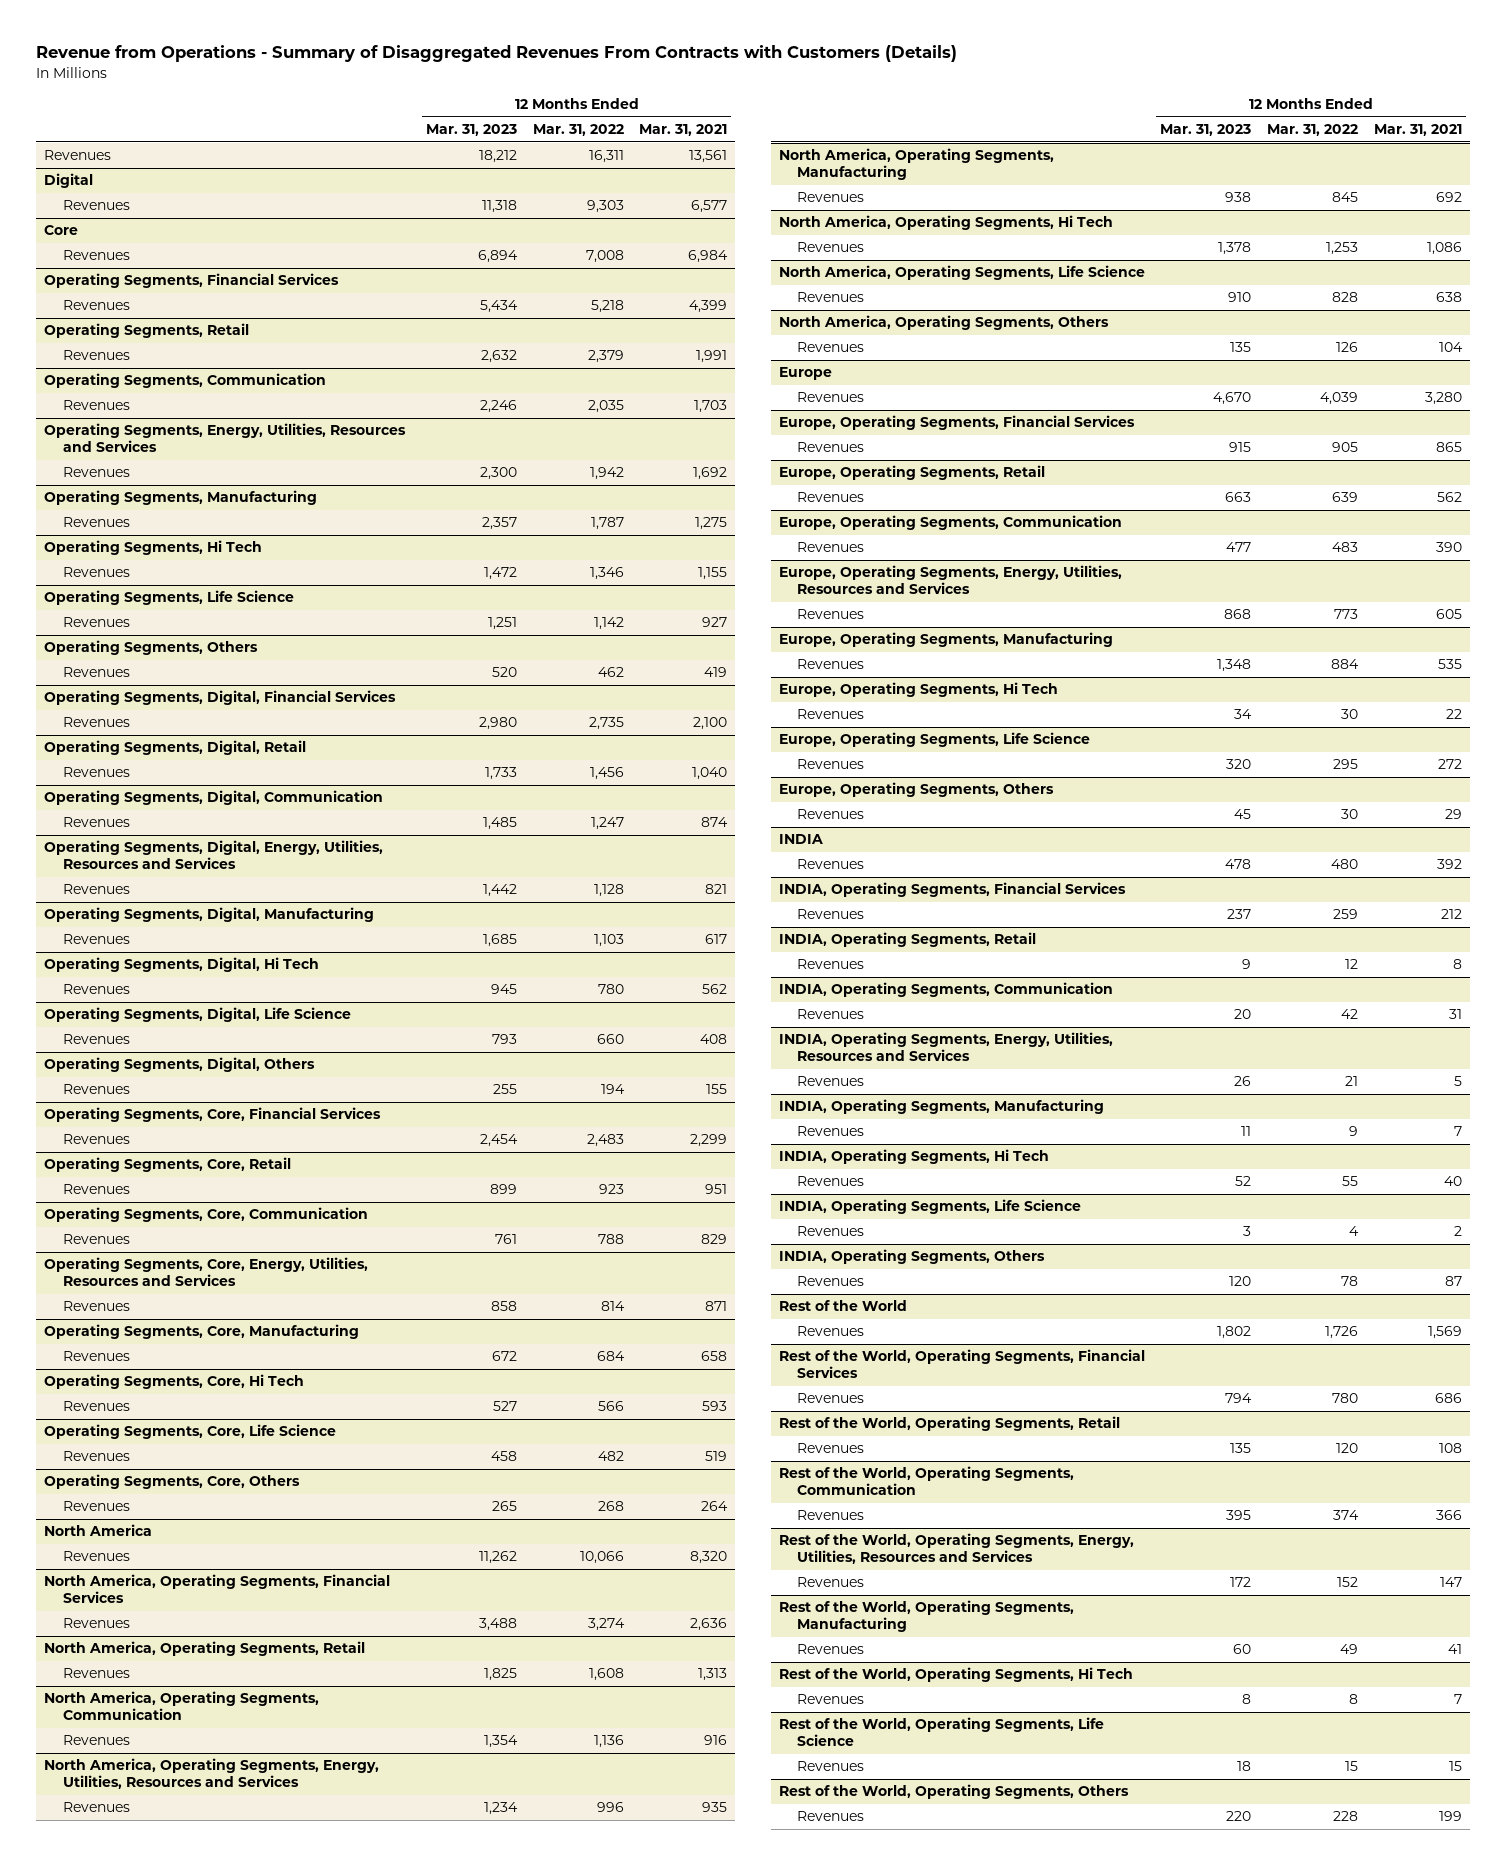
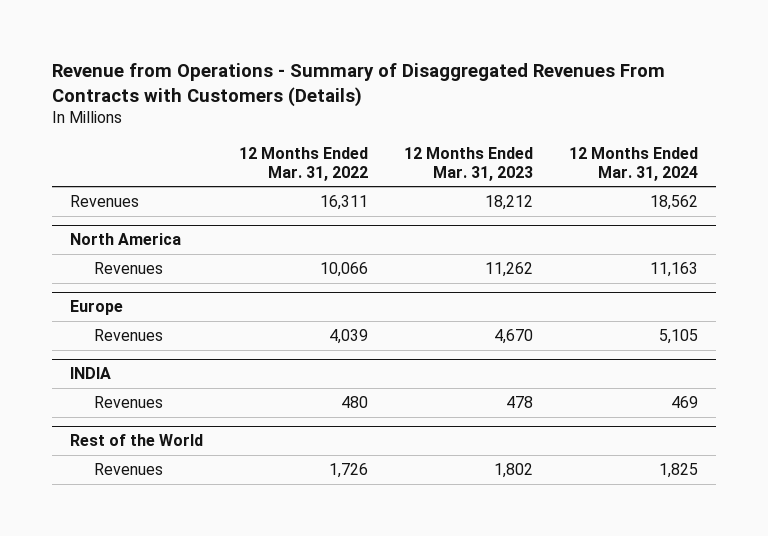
- | 12 Months Ended Mar. 31, 2023 | 12 Months Ended Mar. 31, 2022 | 12 Months Ended Mar. 31, 2021
+ | 12 Months Ended Mar. 31, 2022 | 12 Months Ended Mar. 31, 2023 | 12 Months Ended Mar. 31, 2024
- Digital
- Revenues | 11,318 | 9,303 | 6,577
- Core
- Revenues | 6,894 | 7,008 | 6,984
- Operating Segments, Financial Services
- Revenues | 5,434 | 5,218 | 4,399
- Operating Segments, Retail
- Revenues | 2,632 | 2,379 | 1,991
- Operating Segments, Communication
- Revenues | 2,246 | 2,035 | 1,703
- Operating Segments, Energy, Utilities, Resources and Services
- Revenues | 2,300 | 1,942 | 1,692
- Operating Segments, Manufacturing
- Revenues | 2,357 | 1,787 | 1,275
- Operating Segments, Hi Tech
- Revenues | 1,472 | 1,346 | 1,155
- Operating Segments, Life Science
- Revenues | 1,251 | 1,142 | 927
- Operating Segments, Others
- Revenues | 520 | 462 | 419
- Operating Segments, Digital, Financial Services
- Revenues | 2,980 | 2,735 | 2,100
- Operating Segments, Digital, Retail
- Revenues | 1,733 | 1,456 | 1,040
- Operating Segments, Digital, Communication
- Revenues | 1,485 | 1,247 | 874
- Operating Segments, Digital, Energy, Utilities, Resources and Services
- Revenues | 1,442 | 1,128 | 821
- Operating Segments, Digital, Manufacturing
- Revenues | 1,685 | 1,103 | 617
- Operating Segments, Digital, Hi Tech
- Revenues | 945 | 780 | 562
- Operating Segments, Digital, Life Science
- Revenues | 793 | 660 | 408
- Operating Segments, Digital, Others
- Revenues | 255 | 194 | 155
- Operating Segments, Core, Financial Services
- Revenues | 2,454 | 2,483 | 2,299
- Operating Segments, Core, Retail
- Revenues | 899 | 923 | 951
- Operating Segments, Core, Communication
- Revenues | 761 | 788 | 829
- Operating Segments, Core, Energy, Utilities, Resources and Services
- Revenues | 858 | 814 | 871
- Operating Segments, Core, Manufacturing
- Revenues | 672 | 684 | 658
- Operating Segments, Core, Hi Tech
- Revenues | 527 | 566 | 593
- Operating Segments, Core, Life Science
- Revenues | 458 | 482 | 519
- Operating Segments, Core, Others
- Revenues | 265 | 268 | 264
- North America, Operating Segments, Financial Services
- Revenues | 3,488 | 3,274 | 2,636
- North America, Operating Segments, Retail
- Revenues | 1,825 | 1,608 | 1,313
- North America, Operating Segments, Communication
- Revenues | 1,354 | 1,136 | 916
- North America, Operating Segments, Energy, Utilities, Resources and Services
- Revenues | 1,234 | 996 | 935
- North America, Operating Segments, Manufacturing
- Revenues | 938 | 845 | 692
- North America, Operating Segments, Hi Tech
- Revenues | 1,378 | 1,253 | 1,086
- North America, Operating Segments, Life Science
- Revenues | 910 | 828 | 638
- North America, Operating Segments, Others
- Revenues | 135 | 126 | 104
- Europe, Operating Segments, Financial Services
- Revenues | 915 | 905 | 865
- Europe, Operating Segments, Retail
- Revenues | 663 | 639 | 562
- Europe, Operating Segments, Communication
- Revenues | 477 | 483 | 390
- Europe, Operating Segments, Energy, Utilities, Resources and Services
- Revenues | 868 | 773 | 605
- Europe, Operating Segments, Manufacturing
- Revenues | 1,348 | 884 | 535
- Europe, Operating Segments, Hi Tech
- Revenues | 34 | 30 | 22
- Europe, Operating Segments, Life Science
- Revenues | 320 | 295 | 272
- Europe, Operating Segments, Others
- Revenues | 45 | 30 | 29
- INDIA, Operating Segments, Financial Services
- Revenues | 237 | 259 | 212
- INDIA, Operating Segments, Retail
- Revenues | 9 | 12 | 8
- INDIA, Operating Segments, Communication
- Revenues | 20 | 42 | 31
- INDIA, Operating Segments, Energy, Utilities, Resources and Services
- Revenues | 26 | 21 | 5
- INDIA, Operating Segments, Manufacturing
- Revenues | 11 | 9 | 7
- INDIA, Operating Segments, Hi Tech
- Revenues | 52 | 55 | 40
- INDIA, Operating Segments, Life Science
- Revenues | 3 | 4 | 2
- INDIA, Operating Segments, Others
- Revenues | 120 | 78 | 87
- Rest of the World, Operating Segments, Financial Services
- Revenues | 794 | 780 | 686
- Rest of the World, Operating Segments, Retail
- Revenues | 135 | 120 | 108
- Rest of the World, Operating Segments, Communication
- Revenues | 395 | 374 | 366
- Rest of the World, Operating Segments, Energy, Utilities, Resources and Services
- Revenues | 172 | 152 | 147
- Rest of the World, Operating Segments, Manufacturing
- Revenues | 60 | 49 | 41
- Rest of the World, Operating Segments, Hi Tech
- Revenues | 8 | 8 | 7
- Rest of the World, Operating Segments, Life Science
- Revenues | 18 | 15 | 15
- Rest of the World, Operating Segments, Others
- Revenues | 220 | 228 | 199

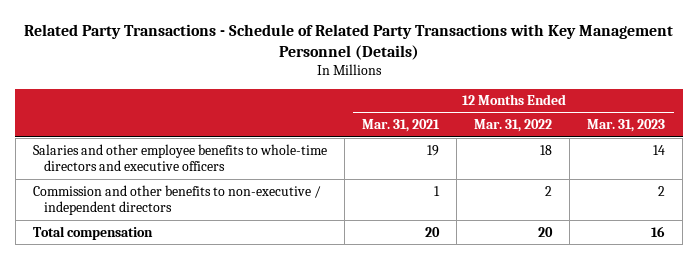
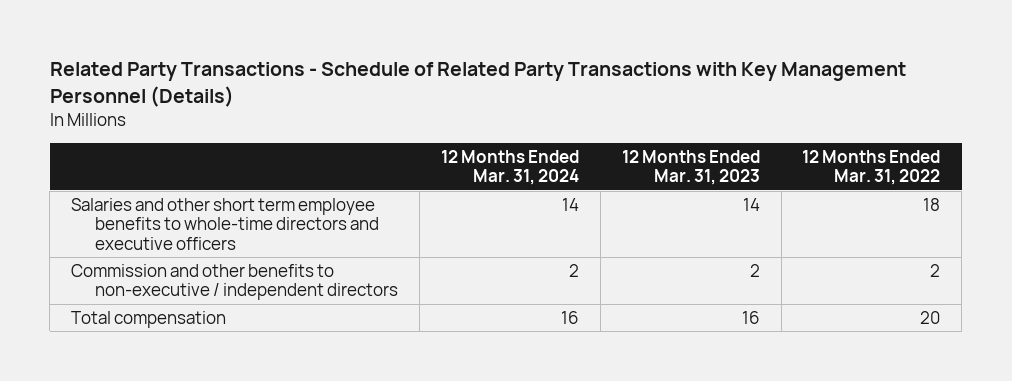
- | 12 Months Ended Mar. 31, 2021 | 12 Months Ended Mar. 31, 2022 | 12 Months Ended Mar. 31, 2023
+ | 12 Months Ended Mar. 31, 2024 | 12 Months Ended Mar. 31, 2023 | 12 Months Ended Mar. 31, 2022
- Salaries and other employee benefits to whole-time directors and executive officers | 19 | 18 | 14
+ Salaries and other short term employee benefits to whole-time directors and executive officers | 14 | 14 | 18

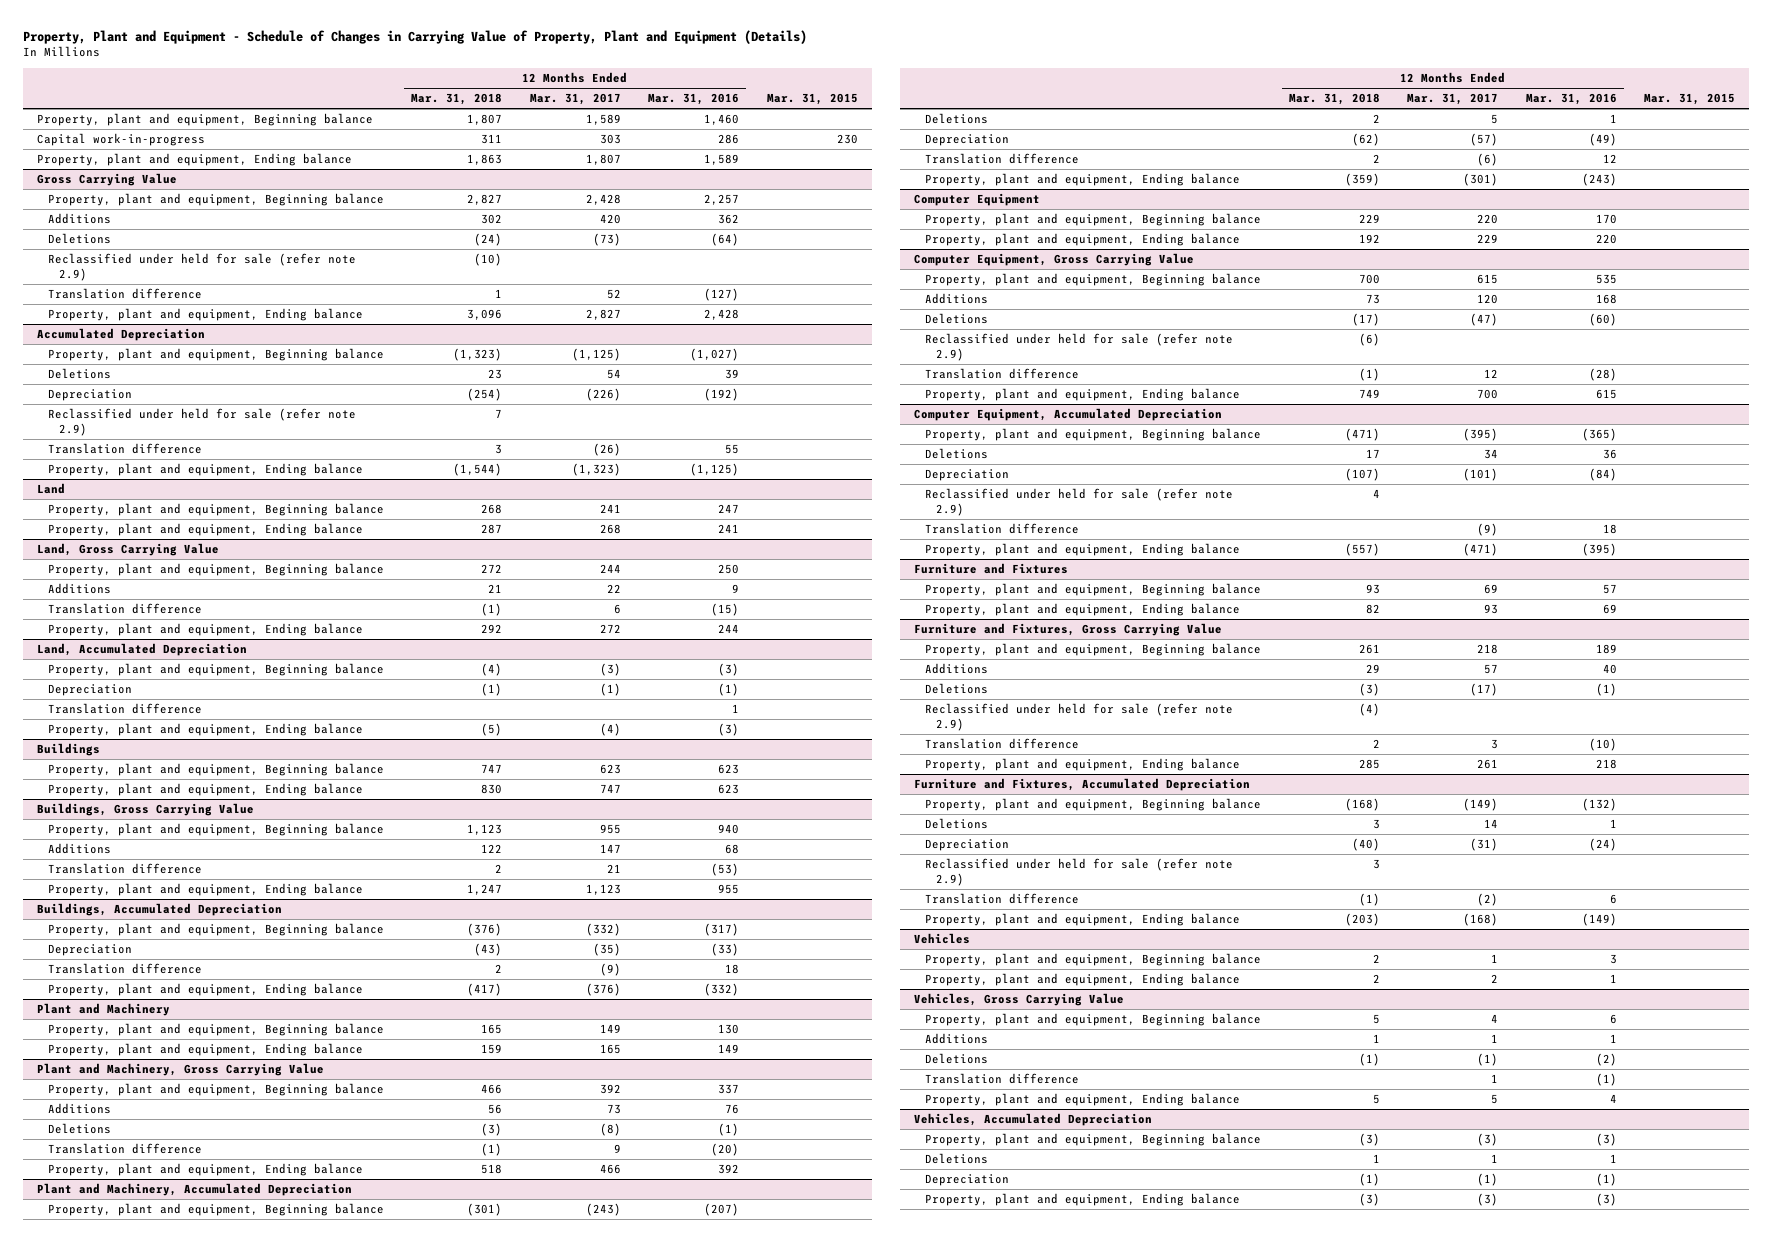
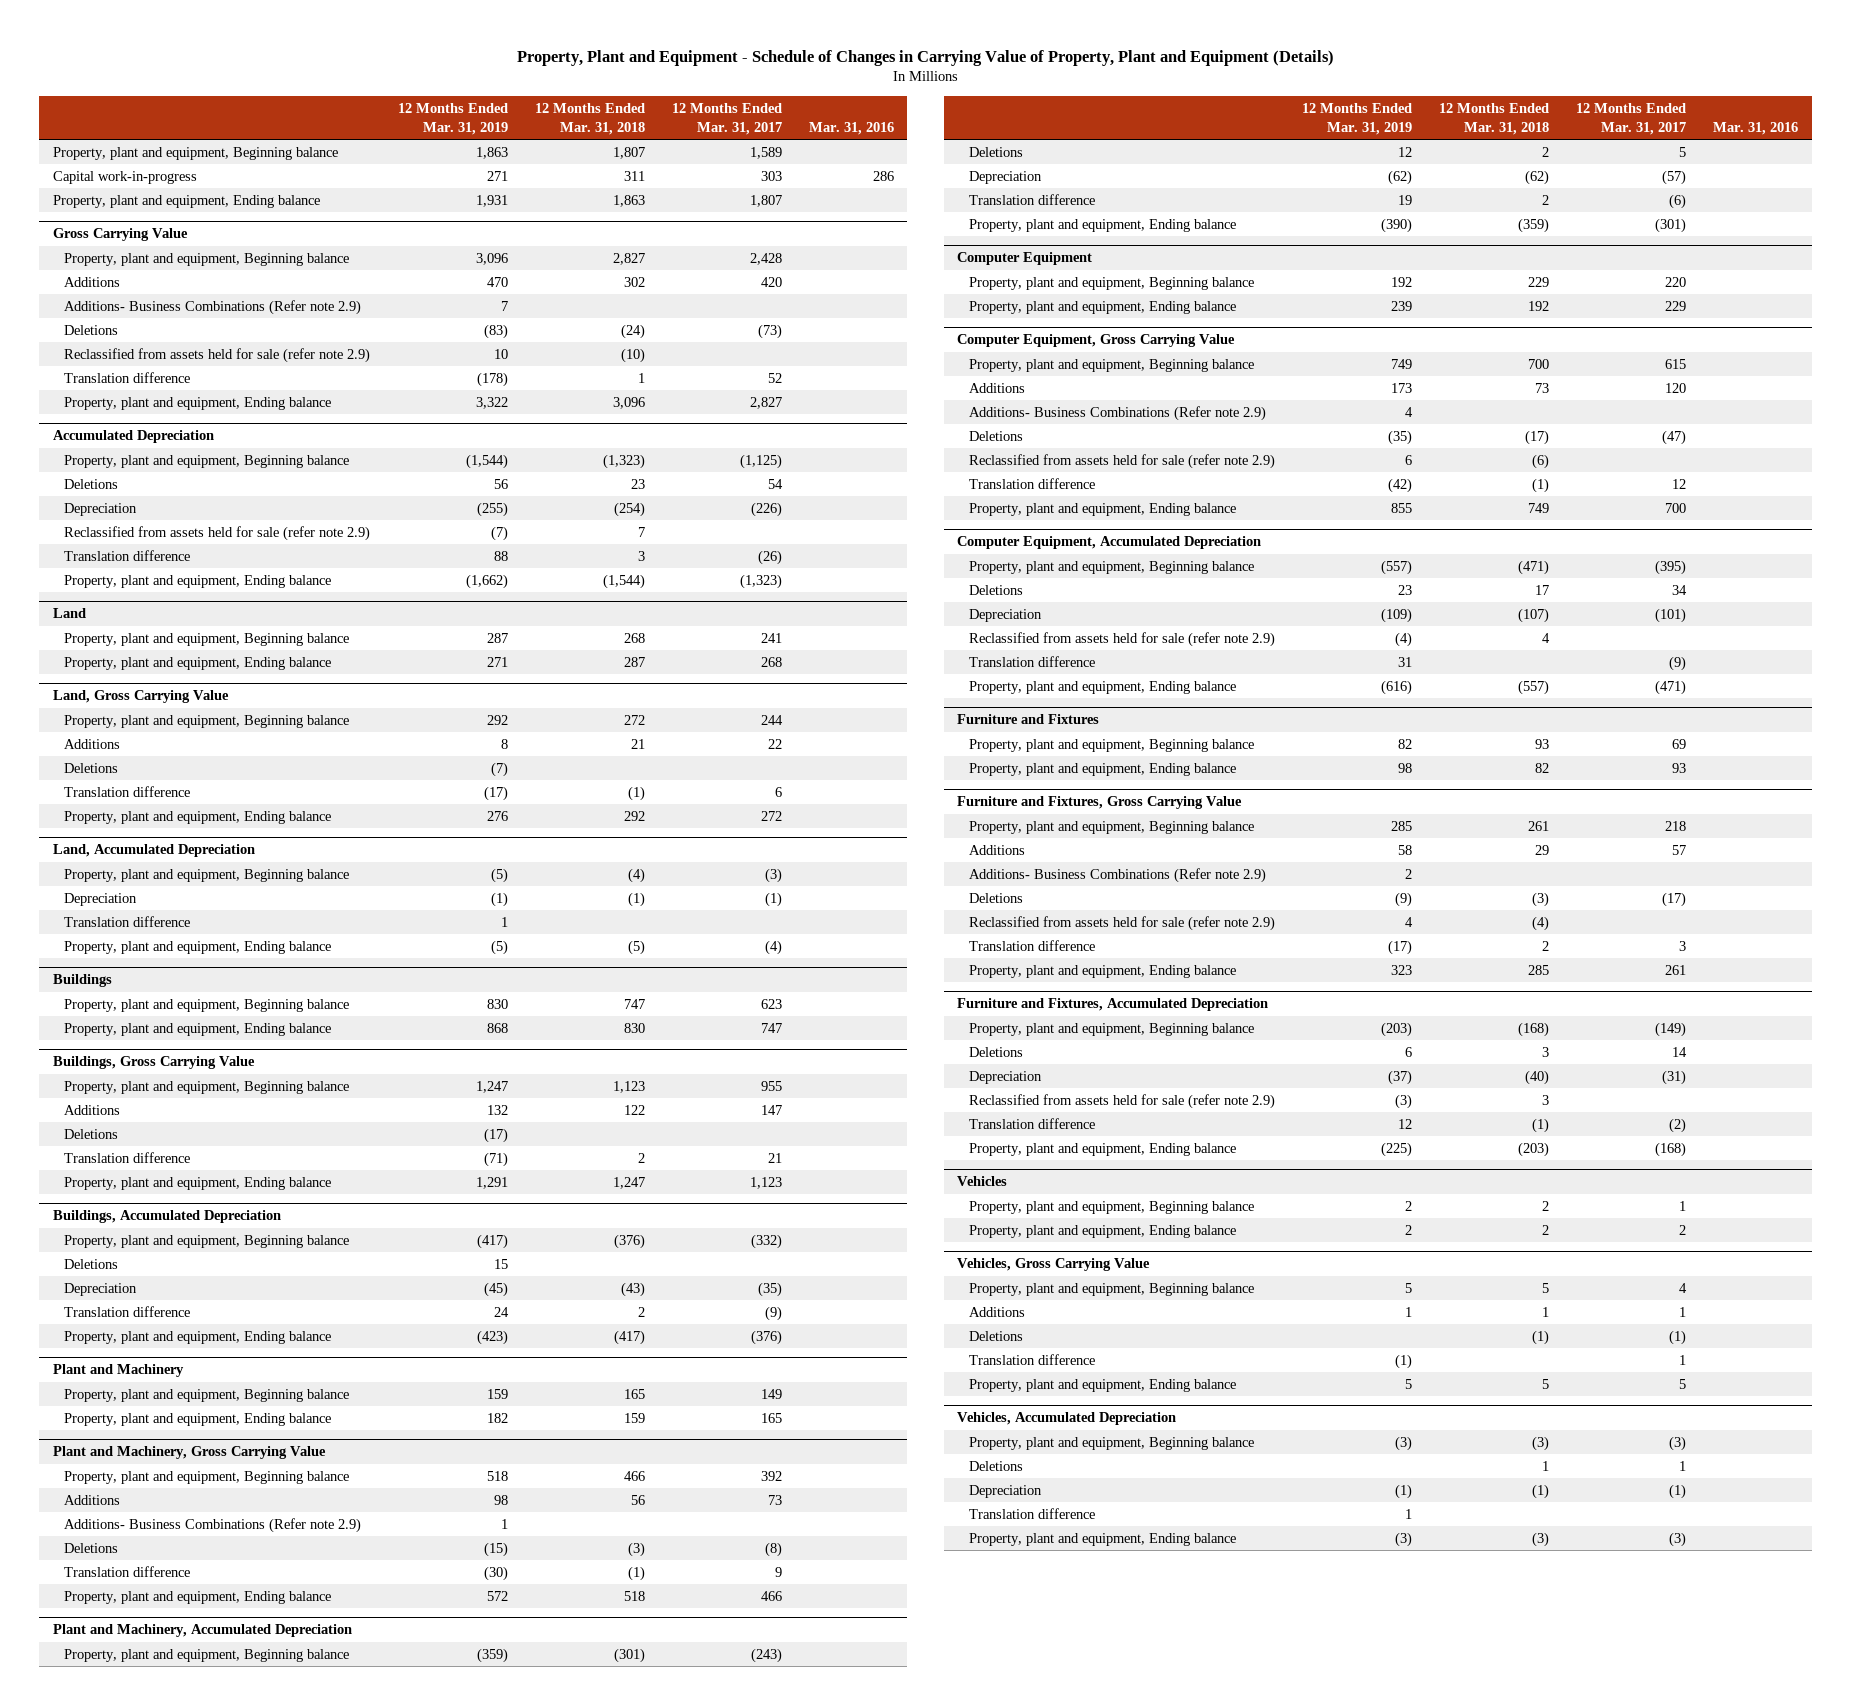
- | 12 Months Ended Mar. 31, 2018 | 12 Months Ended Mar. 31, 2017 | 12 Months Ended Mar. 31, 2016 | Mar. 31, 2015
+ | 12 Months Ended Mar. 31, 2019 | 12 Months Ended Mar. 31, 2018 | 12 Months Ended Mar. 31, 2017 | Mar. 31, 2016
@ Gross Carrying Value
+ Additions- Business Combinations (Refer note 2.9) | 7 | | |
- Reclassified under held for sale (refer note 2.9) | (10) | | |
+ Reclassified from assets held for sale (refer note 2.9) | 10 | (10) | |
@ Accumulated Depreciation
- Reclassified under held for sale (refer note 2.9) | 7 | | |
+ Reclassified from assets held for sale (refer note 2.9) | (7) | 7 | |
@ Land, Gross Carrying Value
+ Deletions | (7) | | |
@ Buildings, Gross Carrying Value
+ Deletions | (17) | | |
@ Buildings, Accumulated Depreciation
+ Deletions | 15 | | |
@ Plant and Machinery, Gross Carrying Value
+ Additions- Business Combinations (Refer note 2.9) | 1 | | |
@ Computer Equipment, Gross Carrying Value
+ Additions- Business Combinations (Refer note 2.9) | 4 | | |
- Reclassified under held for sale (refer note 2.9) | (6) | | |
+ Reclassified from assets held for sale (refer note 2.9) | 6 | (6) | |
@ Computer Equipment, Accumulated Depreciation
- Reclassified under held for sale (refer note 2.9) | 4 | | |
+ Reclassified from assets held for sale (refer note 2.9) | (4) | 4 | |
@ Furniture and Fixtures, Gross Carrying Value
+ Additions- Business Combinations (Refer note 2.9) | 2 | | |
- Reclassified under held for sale (refer note 2.9) | (4) | | |
+ Reclassified from assets held for sale (refer note 2.9) | 4 | (4) | |
@ Furniture and Fixtures, Accumulated Depreciation
- Reclassified under held for sale (refer note 2.9) | 3 | | |
+ Reclassified from assets held for sale (refer note 2.9) | (3) | 3 | |
@ Vehicles, Accumulated Depreciation
+ Translation difference | 1 | | |

